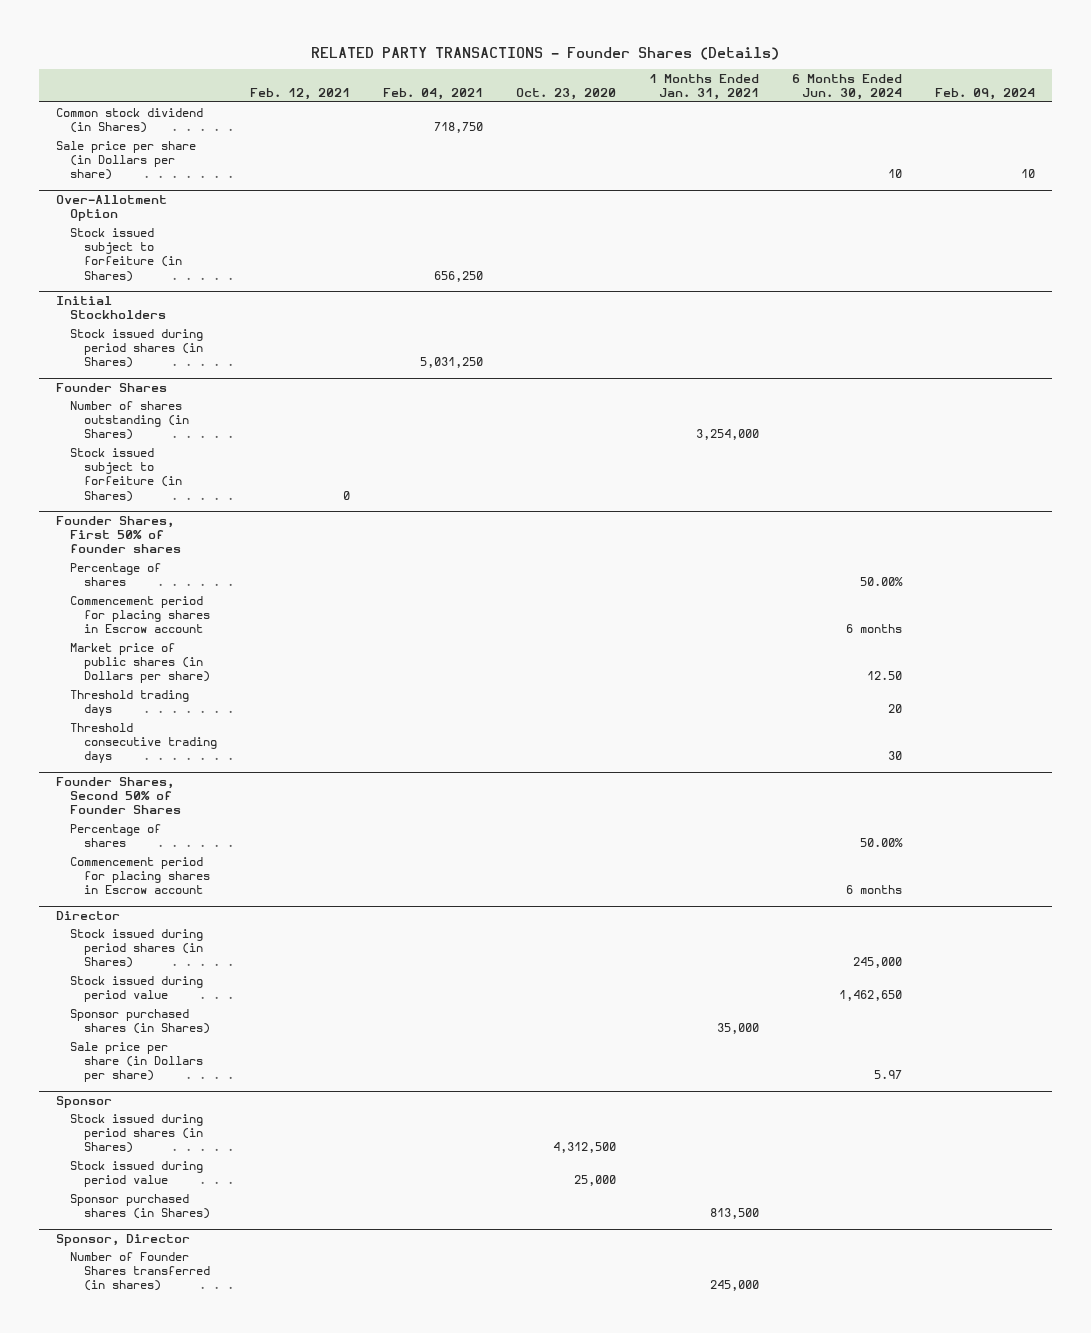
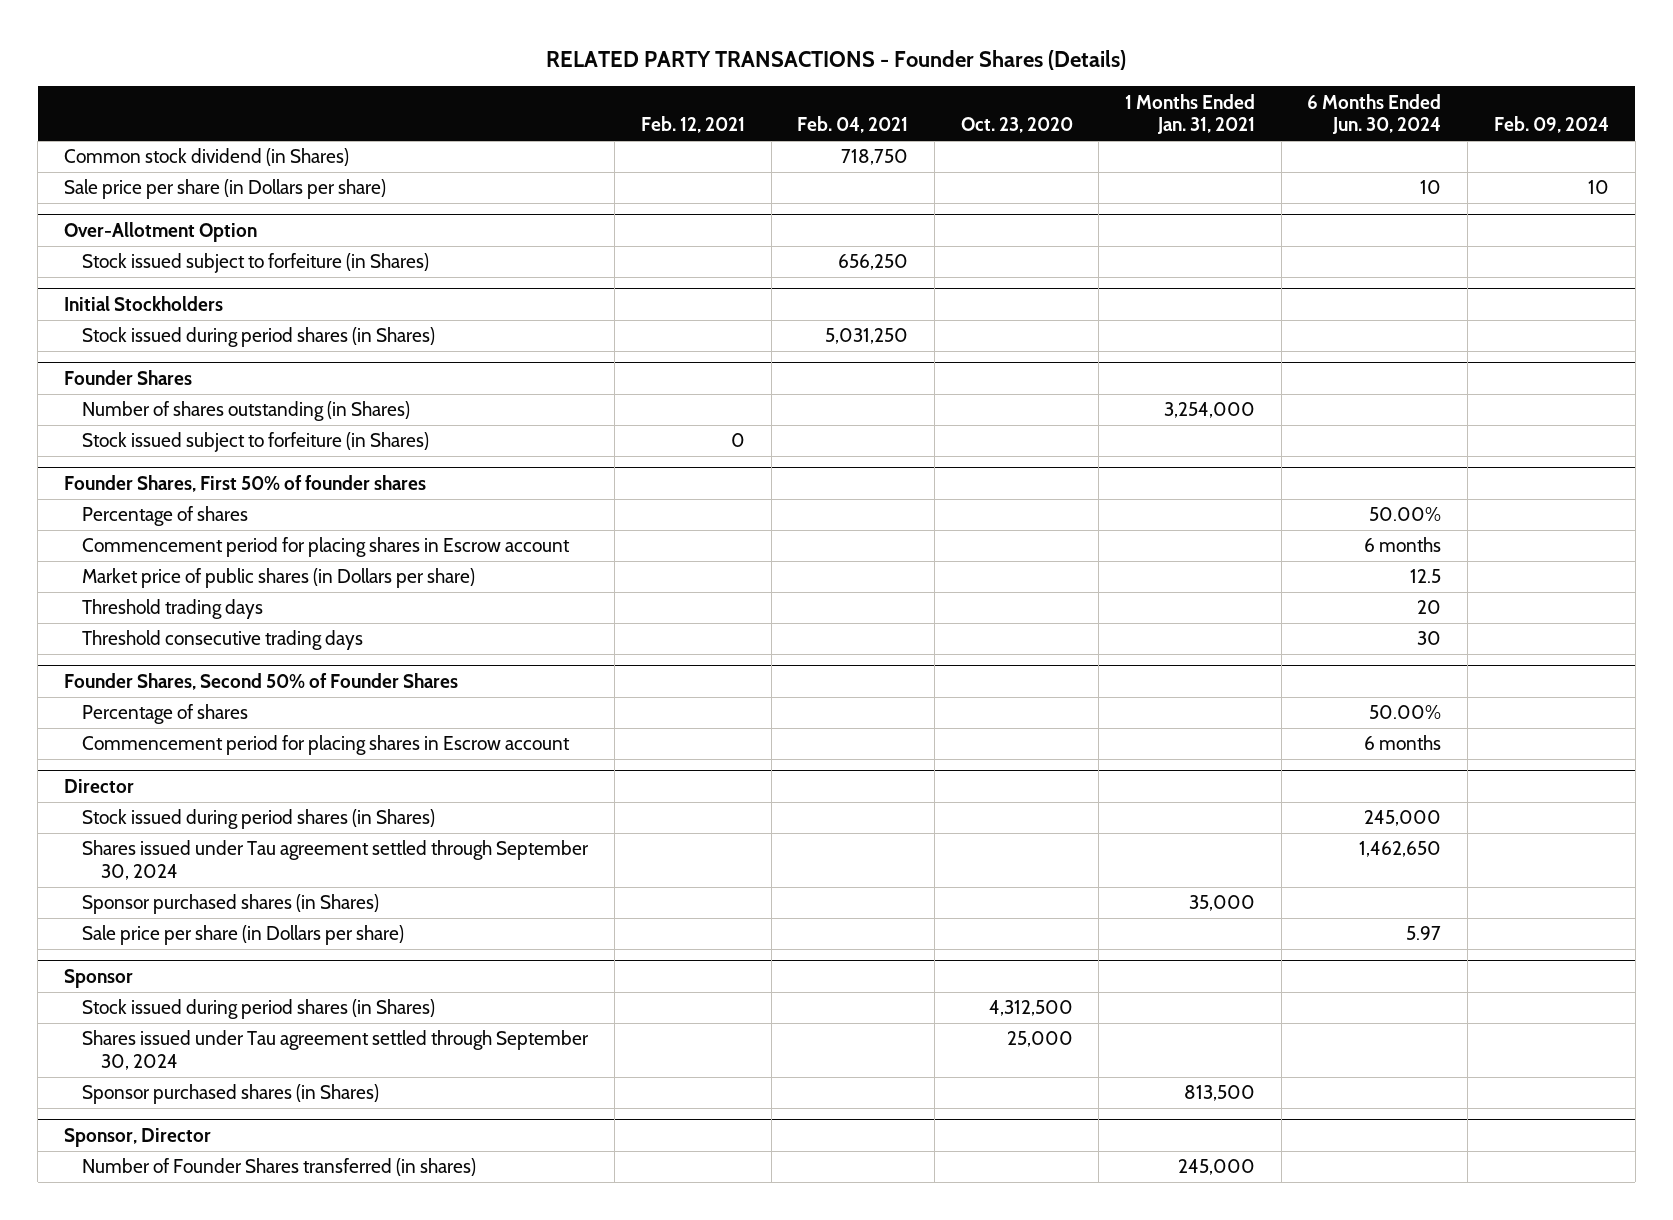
@ Founder Shares, First 50% of founder shares
- Market price of public shares (in Dollars per share) | | | | | 12.50 |
+ Market price of public shares (in Dollars per share) | | | | | 12.5 |
@ Director
- Stock issued during period value | | | | | 1,462,650 |
+ Shares issued under Tau agreement settled through September 30, 2024 | | | | | 1,462,650 |
@ Sponsor
- Stock issued during period value | | | 25,000 | | |
+ Shares issued under Tau agreement settled through September 30, 2024 | | | 25,000 | | |

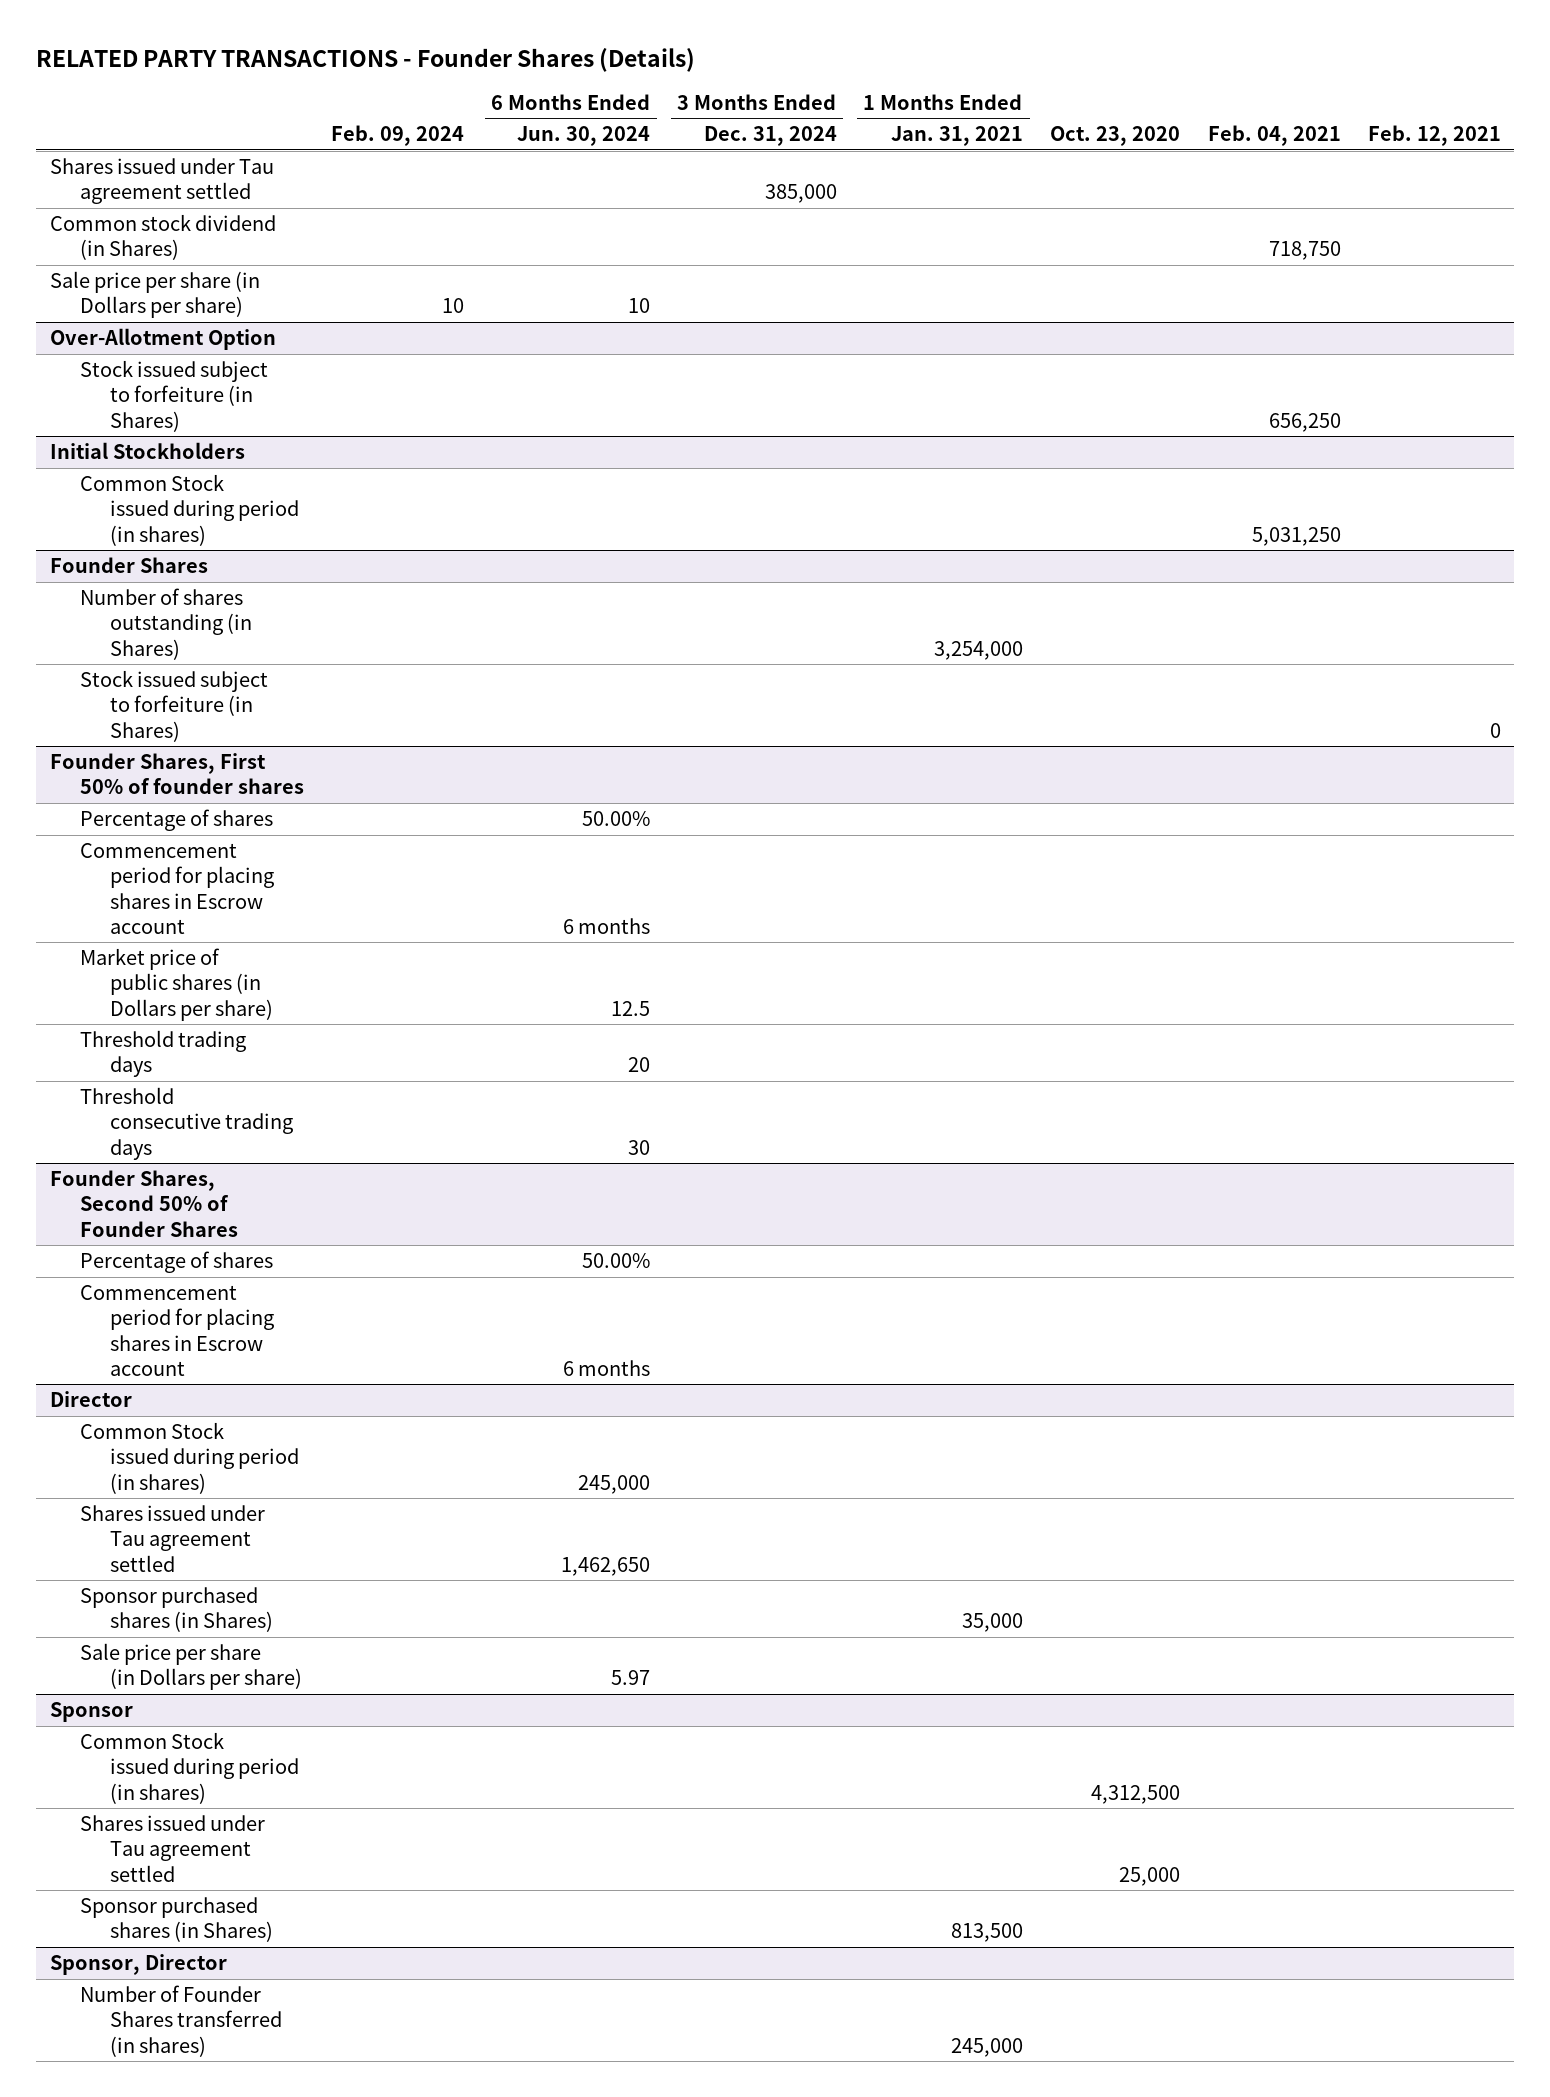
- | Feb. 12, 2021 | Feb. 04, 2021 | Oct. 23, 2020 | 1 Months Ended Jan. 31, 2021 | 6 Months Ended Jun. 30, 2024 | Feb. 09, 2024
+ | Feb. 09, 2024 | 6 Months Ended Jun. 30, 2024 | 3 Months Ended Dec. 31, 2024 | 1 Months Ended Jan. 31, 2021 | Oct. 23, 2020 | Feb. 04, 2021 | Feb. 12, 2021
+ Shares issued under Tau agreement settled | | | 385,000 | | | |
@ Initial Stockholders
- Stock issued during period shares (in Shares) | | 5,031,250 | | | |
+ Common Stock issued during period (in shares) | | | | | | 5,031,250 |
@ Director
- Stock issued during period shares (in Shares) | | | | | 245,000 |
- Shares issued under Tau agreement settled through September 30, 2024 | | | | | 1,462,650 |
+ Common Stock issued during period (in shares) | | 245,000 | | | | |
+ Shares issued under Tau agreement settled | | 1,462,650 | | | | |
@ Sponsor
- Stock issued during period shares (in Shares) | | | 4,312,500 | | |
- Shares issued under Tau agreement settled through September 30, 2024 | | | 25,000 | | |
+ Common Stock issued during period (in shares) | | | | | 4,312,500 | |
+ Shares issued under Tau agreement settled | | | | | 25,000 | |

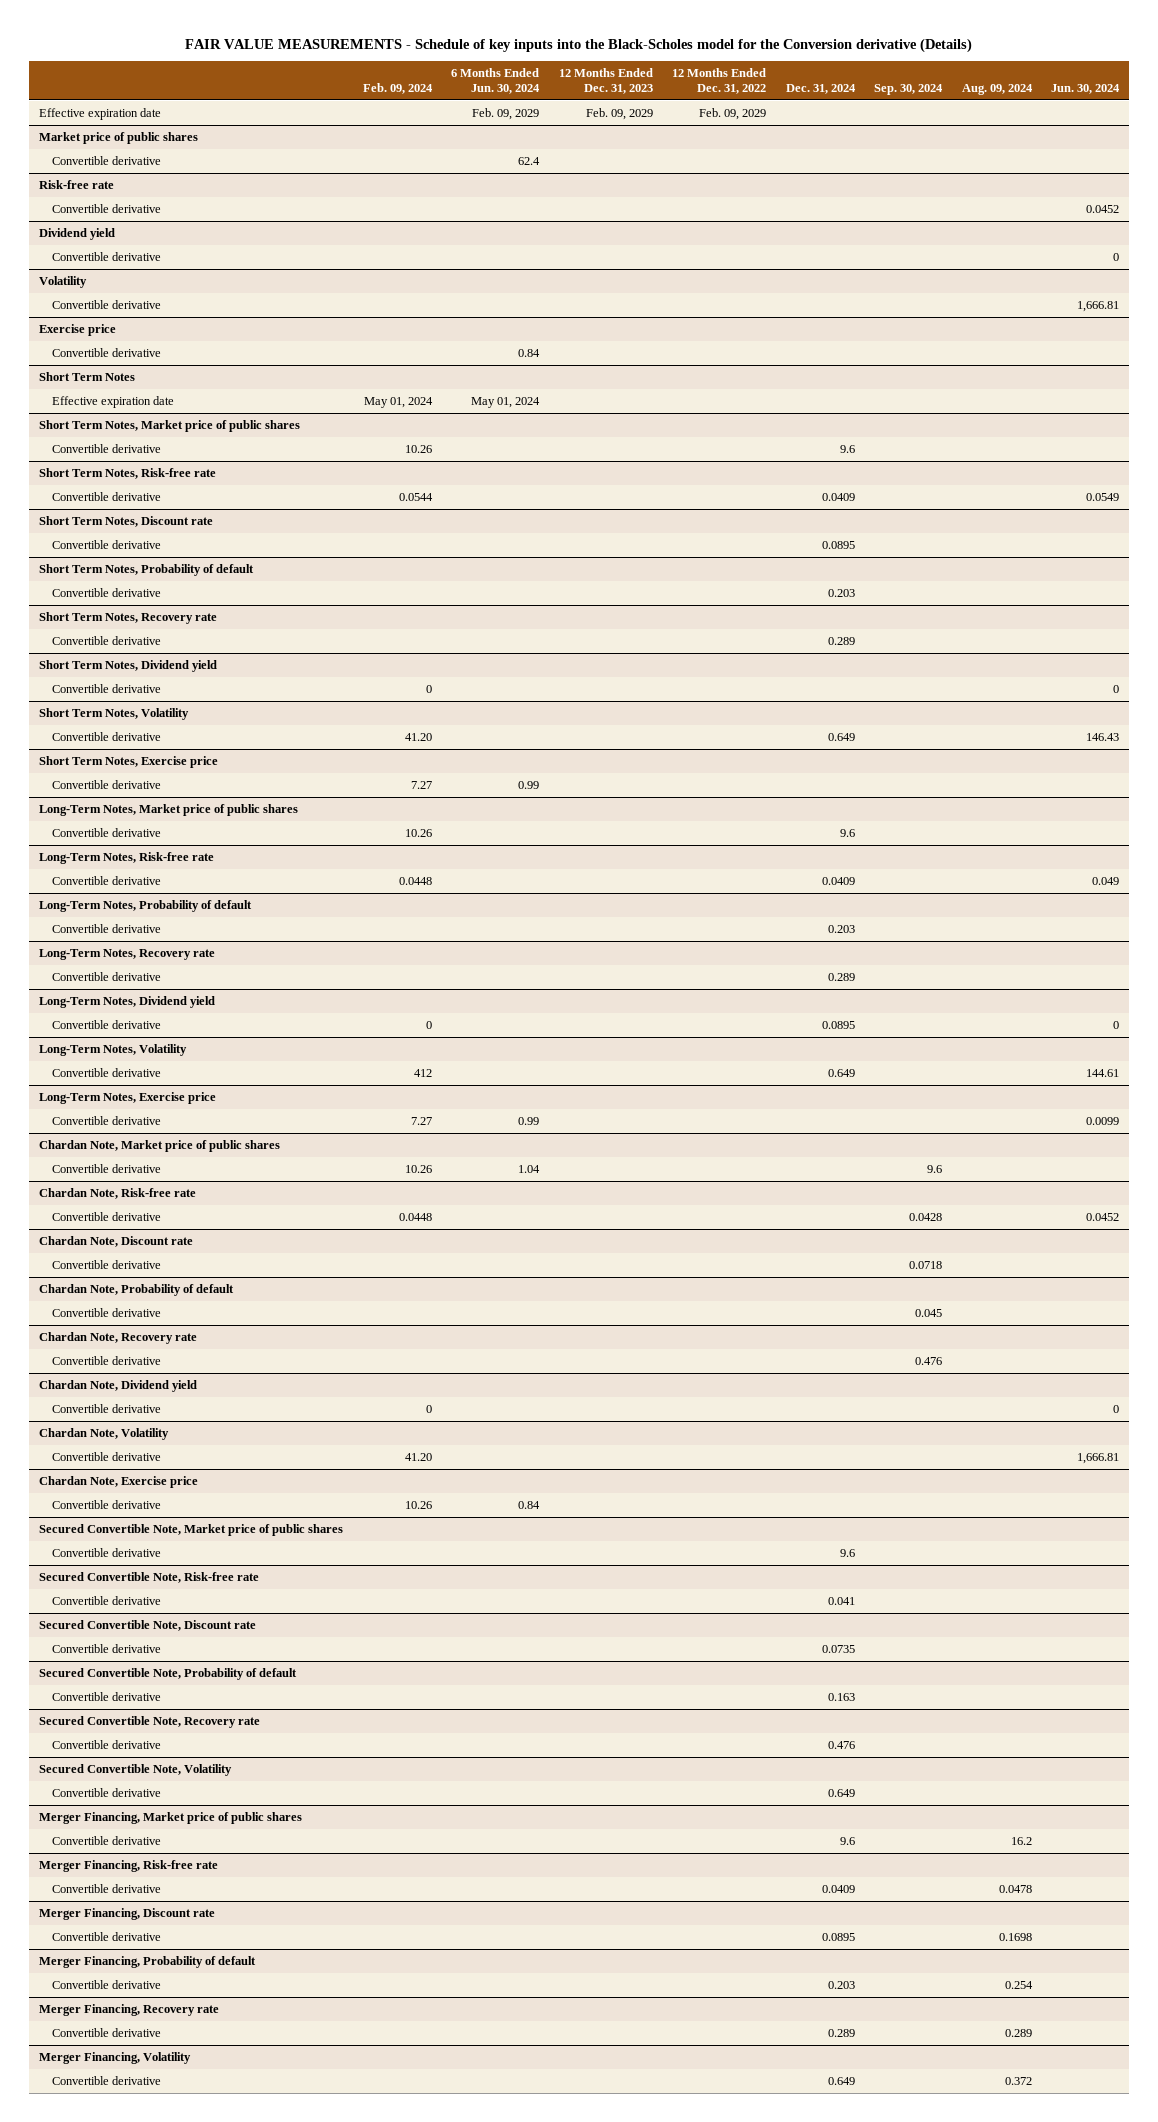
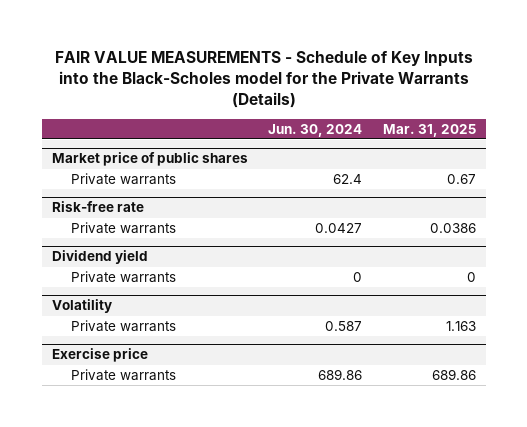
- FAIR VALUE MEASUREMENTS - Schedule of key inputs into the Black-Scholes model for the Conversion derivative (Details)
+ FAIR VALUE MEASUREMENTS - Schedule of Key Inputs into the Black-Scholes model for the Private Warrants (Details)
- | Feb. 09, 2024 | 6 Months Ended Jun. 30, 2024 | 12 Months Ended Dec. 31, 2023 | 12 Months Ended Dec. 31, 2022 | Dec. 31, 2024 | Sep. 30, 2024 | Aug. 09, 2024 | Jun. 30, 2024
+ | Jun. 30, 2024 | Mar. 31, 2025
- Effective expiration date | | Feb. 09, 2029 | Feb. 09, 2029 | Feb. 09, 2029 | | | |
@ Market price of public shares
- Convertible derivative | | 62.4 | | | | | |
+ Private warrants | 62.4 | 0.67
@ Risk-free rate
- Convertible derivative | | | | | | | | 0.0452
+ Private warrants | 0.0427 | 0.0386
@ Dividend yield
- Convertible derivative | | | | | | | | 0
+ Private warrants | 0 | 0
@ Volatility
- Convertible derivative | | | | | | | | 1,666.81
+ Private warrants | 0.587 | 1.163
@ Exercise price
- Convertible derivative | | 0.84 | | | | | |
- Short Term Notes
- Effective expiration date | May 01, 2024 | May 01, 2024 | | | | | |
- Short Term Notes, Market price of public shares
- Convertible derivative | 10.26 | | | | 9.6 | | |
- Short Term Notes, Risk-free rate
- Convertible derivative | 0.0544 | | | | 0.0409 | | | 0.0549
- Short Term Notes, Discount rate
- Convertible derivative | | | | | 0.0895 | | |
- Short Term Notes, Probability of default
- Convertible derivative | | | | | 0.203 | | |
- Short Term Notes, Recovery rate
- Convertible derivative | | | | | 0.289 | | |
- Short Term Notes, Dividend yield
- Convertible derivative | 0 | | | | | | | 0
- Short Term Notes, Volatility
- Convertible derivative | 41.20 | | | | 0.649 | | | 146.43
- Short Term Notes, Exercise price
- Convertible derivative | 7.27 | 0.99 | | | | | |
- Long-Term Notes, Market price of public shares
- Convertible derivative | 10.26 | | | | 9.6 | | |
- Long-Term Notes, Risk-free rate
- Convertible derivative | 0.0448 | | | | 0.0409 | | | 0.049
- Long-Term Notes, Probability of default
- Convertible derivative | | | | | 0.203 | | |
- Long-Term Notes, Recovery rate
- Convertible derivative | | | | | 0.289 | | |
- Long-Term Notes, Dividend yield
- Convertible derivative | 0 | | | | 0.0895 | | | 0
- Long-Term Notes, Volatility
- Convertible derivative | 412 | | | | 0.649 | | | 144.61
- Long-Term Notes, Exercise price
- Convertible derivative | 7.27 | 0.99 | | | | | | 0.0099
- Chardan Note, Market price of public shares
- Convertible derivative | 10.26 | 1.04 | | | | 9.6 | |
- Chardan Note, Risk-free rate
- Convertible derivative | 0.0448 | | | | | 0.0428 | | 0.0452
- Chardan Note, Discount rate
- Convertible derivative | | | | | | 0.0718 | |
- Chardan Note, Probability of default
- Convertible derivative | | | | | | 0.045 | |
- Chardan Note, Recovery rate
- Convertible derivative | | | | | | 0.476 | |
- Chardan Note, Dividend yield
- Convertible derivative | 0 | | | | | | | 0
- Chardan Note, Volatility
- Convertible derivative | 41.20 | | | | | | | 1,666.81
- Chardan Note, Exercise price
- Convertible derivative | 10.26 | 0.84 | | | | | |
- Secured Convertible Note, Market price of public shares
- Convertible derivative | | | | | 9.6 | | |
- Secured Convertible Note, Risk-free rate
- Convertible derivative | | | | | 0.041 | | |
- Secured Convertible Note, Discount rate
- Convertible derivative | | | | | 0.0735 | | |
- Secured Convertible Note, Probability of default
- Convertible derivative | | | | | 0.163 | | |
- Secured Convertible Note, Recovery rate
- Convertible derivative | | | | | 0.476 | | |
- Secured Convertible Note, Volatility
- Convertible derivative | | | | | 0.649 | | |
- Merger Financing, Market price of public shares
- Convertible derivative | | | | | 9.6 | | 16.2 |
- Merger Financing, Risk-free rate
- Convertible derivative | | | | | 0.0409 | | 0.0478 |
- Merger Financing, Discount rate
- Convertible derivative | | | | | 0.0895 | | 0.1698 |
- Merger Financing, Probability of default
- Convertible derivative | | | | | 0.203 | | 0.254 |
- Merger Financing, Recovery rate
- Convertible derivative | | | | | 0.289 | | 0.289 |
- Merger Financing, Volatility
- Convertible derivative | | | | | 0.649 | | 0.372 |
@ Exercise price
+ Private warrants | 689.86 | 689.86

